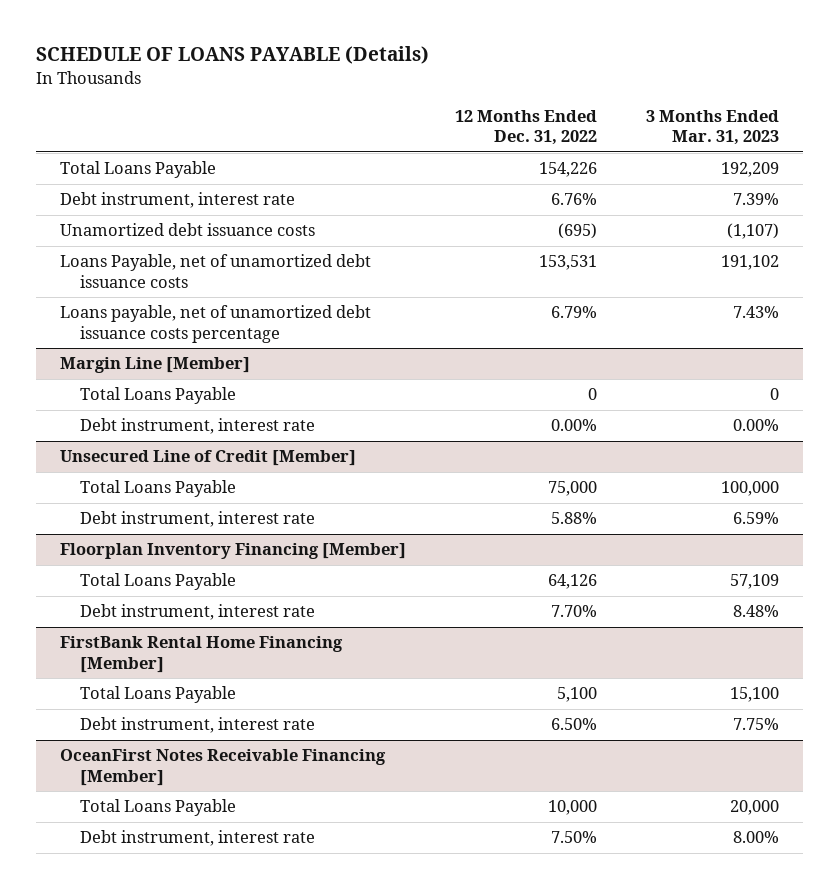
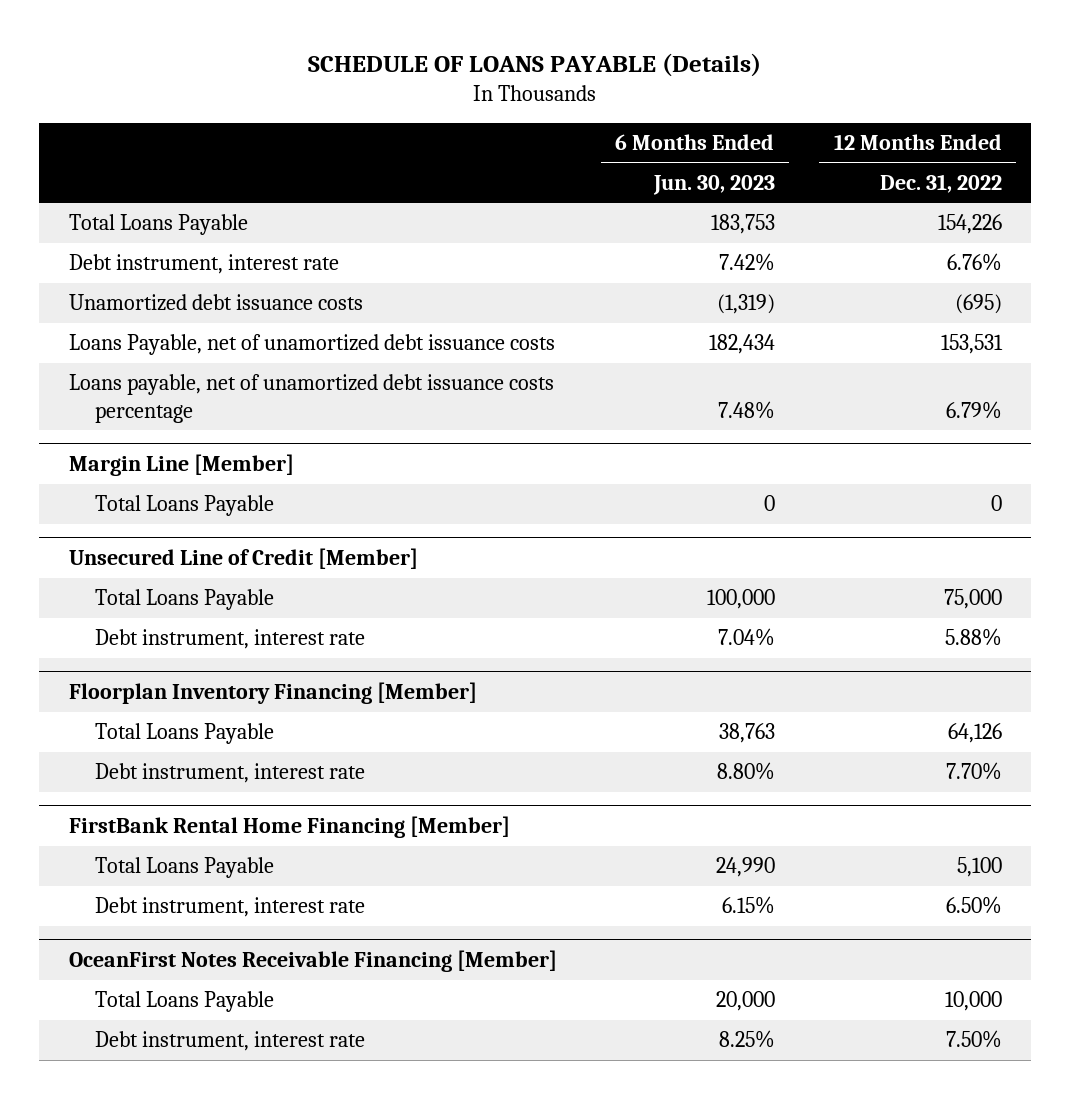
- | 12 Months Ended Dec. 31, 2022 | 3 Months Ended Mar. 31, 2023
+ | 6 Months Ended Jun. 30, 2023 | 12 Months Ended Dec. 31, 2022
@ Margin Line [Member]
- Debt instrument, interest rate | 0.00% | 0.00%

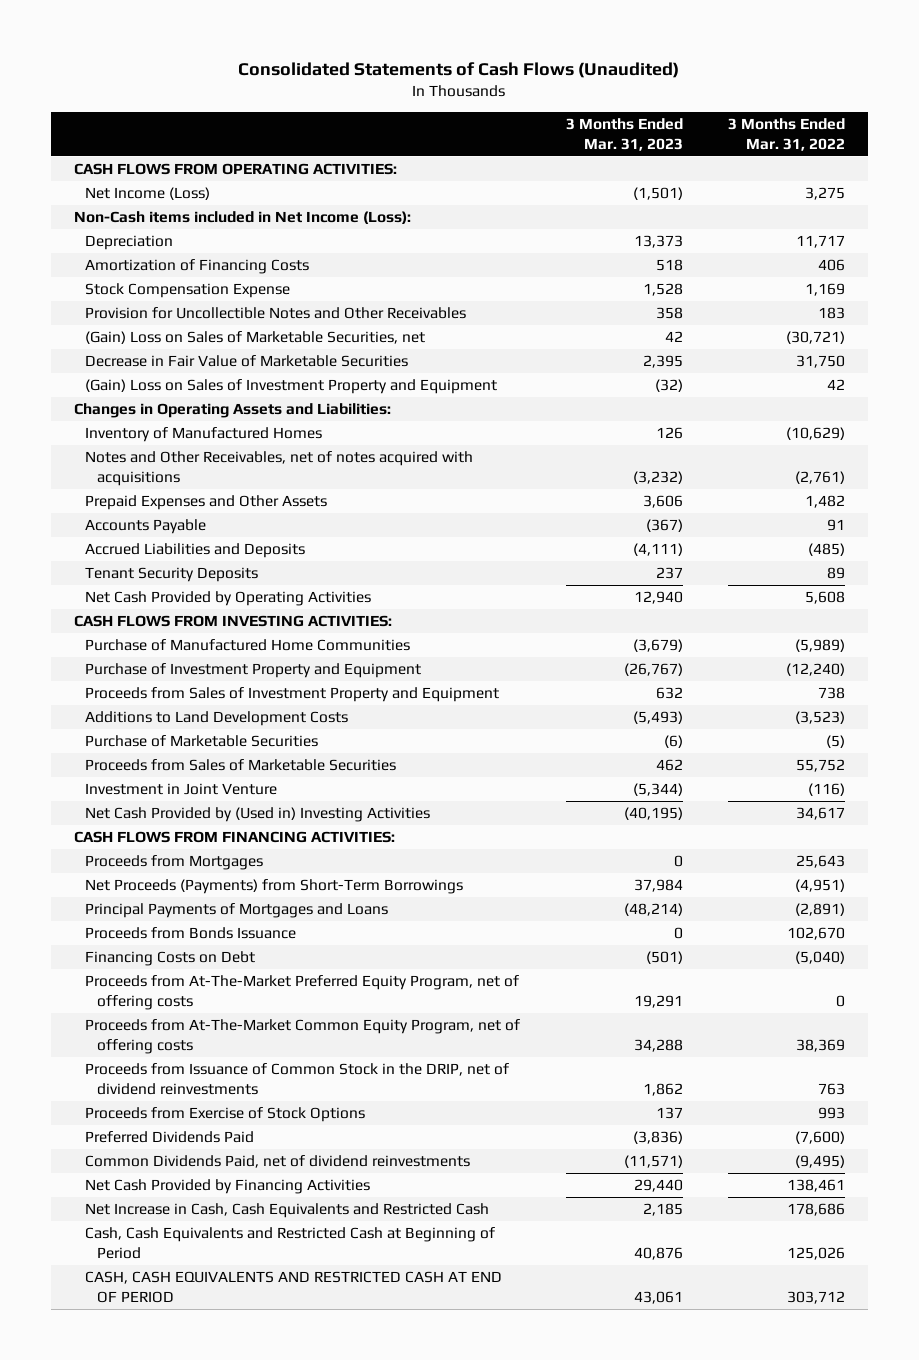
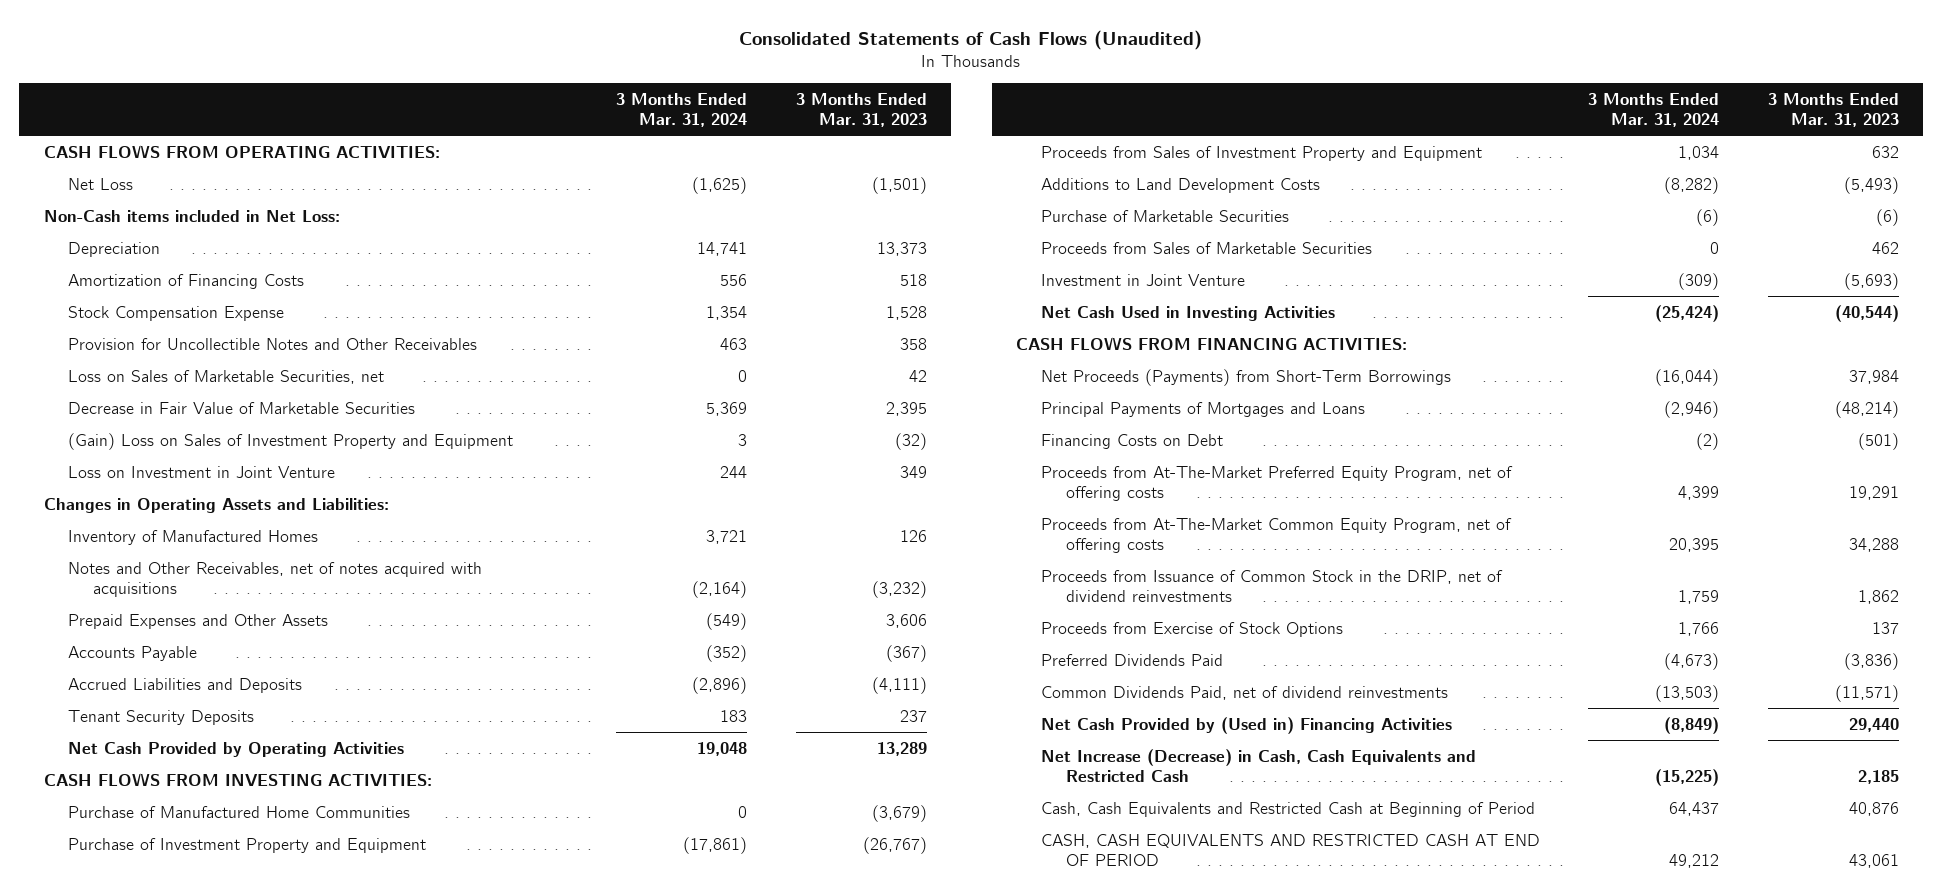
- | 3 Months Ended Mar. 31, 2023 | 3 Months Ended Mar. 31, 2022
+ | 3 Months Ended Mar. 31, 2024 | 3 Months Ended Mar. 31, 2023
- Net Income (Loss) | (1,501) | 3,275
- Non-Cash items included in Net Income (Loss):
+ Net Loss | (1,625) | (1,501)
+ Non-Cash items included in Net Loss:
- (Gain) Loss on Sales of Marketable Securities, net | 42 | (30,721)
+ Loss on Sales of Marketable Securities, net | 0 | 42
+ Loss on Investment in Joint Venture | 244 | 349
- Net Cash Provided by Operating Activities | 12,940 | 5,608
+ Net Cash Provided by Operating Activities | 19,048 | 13,289
- Investment in Joint Venture | (5,344) | (116)
- Net Cash Provided by (Used in) Investing Activities | (40,195) | 34,617
+ Investment in Joint Venture | (309) | (5,693)
+ Net Cash Used in Investing Activities | (25,424) | (40,544)
- Proceeds from Mortgages | 0 | 25,643
- Proceeds from Bonds Issuance | 0 | 102,670
- Net Cash Provided by Financing Activities | 29,440 | 138,461
- Net Increase in Cash, Cash Equivalents and Restricted Cash | 2,185 | 178,686
+ Net Cash Provided by (Used in) Financing Activities | (8,849) | 29,440
+ Net Increase (Decrease) in Cash, Cash Equivalents and Restricted Cash | (15,225) | 2,185

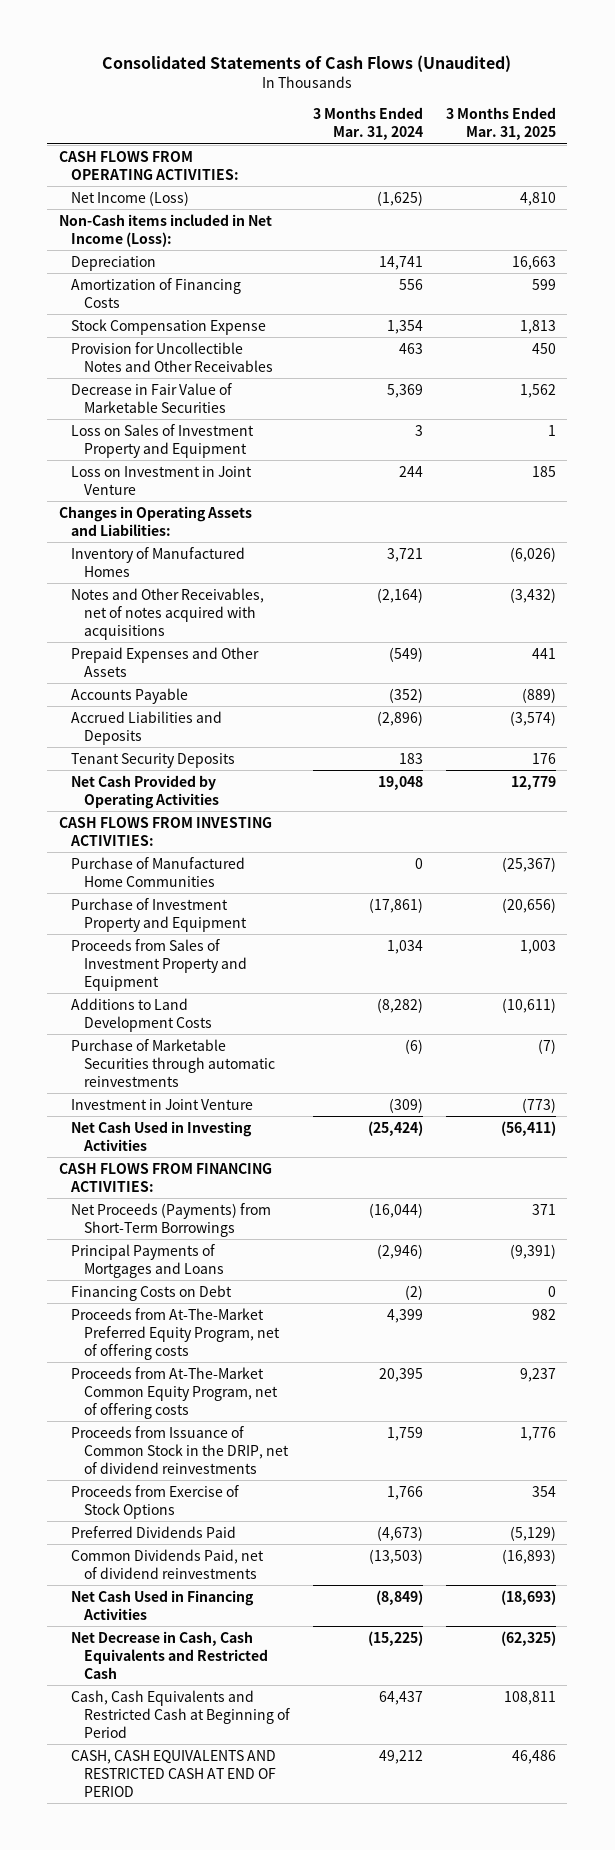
- | 3 Months Ended Mar. 31, 2024 | 3 Months Ended Mar. 31, 2023
+ | 3 Months Ended Mar. 31, 2024 | 3 Months Ended Mar. 31, 2025
- Net Loss | (1,625) | (1,501)
- Non-Cash items included in Net Loss:
+ Net Income (Loss) | (1,625) | 4,810
+ Non-Cash items included in Net Income (Loss):
- Loss on Sales of Marketable Securities, net | 0 | 42
- (Gain) Loss on Sales of Investment Property and Equipment | 3 | (32)
+ Loss on Sales of Investment Property and Equipment | 3 | 1
- Purchase of Marketable Securities | (6) | (6)
- Proceeds from Sales of Marketable Securities | 0 | 462
+ Purchase of Marketable Securities through automatic reinvestments | (6) | (7)
- Net Cash Provided by (Used in) Financing Activities | (8,849) | 29,440
- Net Increase (Decrease) in Cash, Cash Equivalents and Restricted Cash | (15,225) | 2,185
+ Net Cash Used in Financing Activities | (8,849) | (18,693)
+ Net Decrease in Cash, Cash Equivalents and Restricted Cash | (15,225) | (62,325)

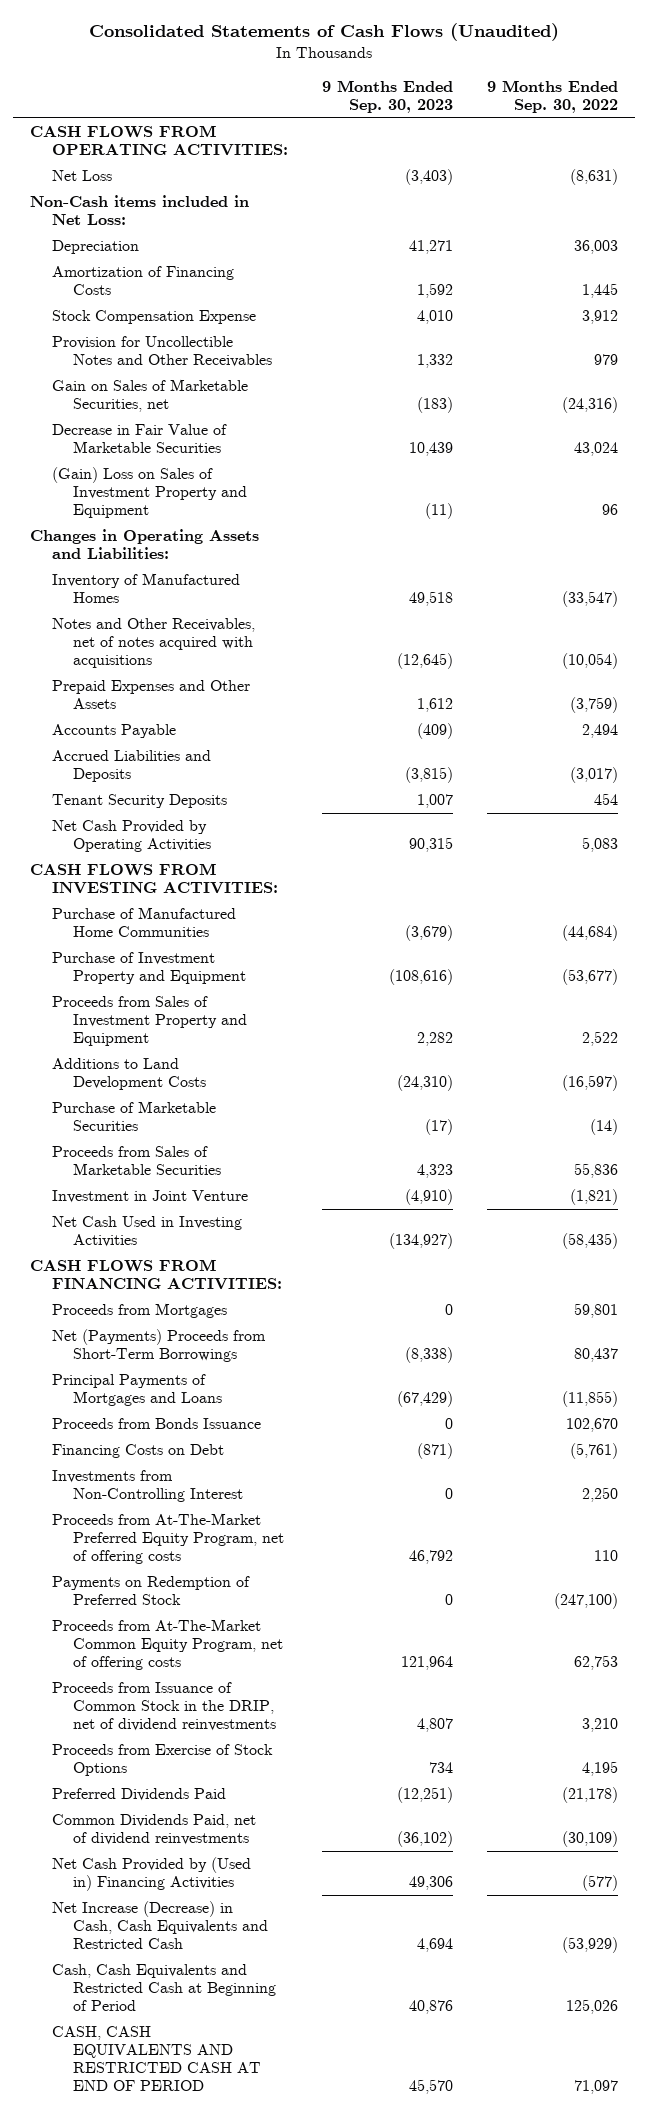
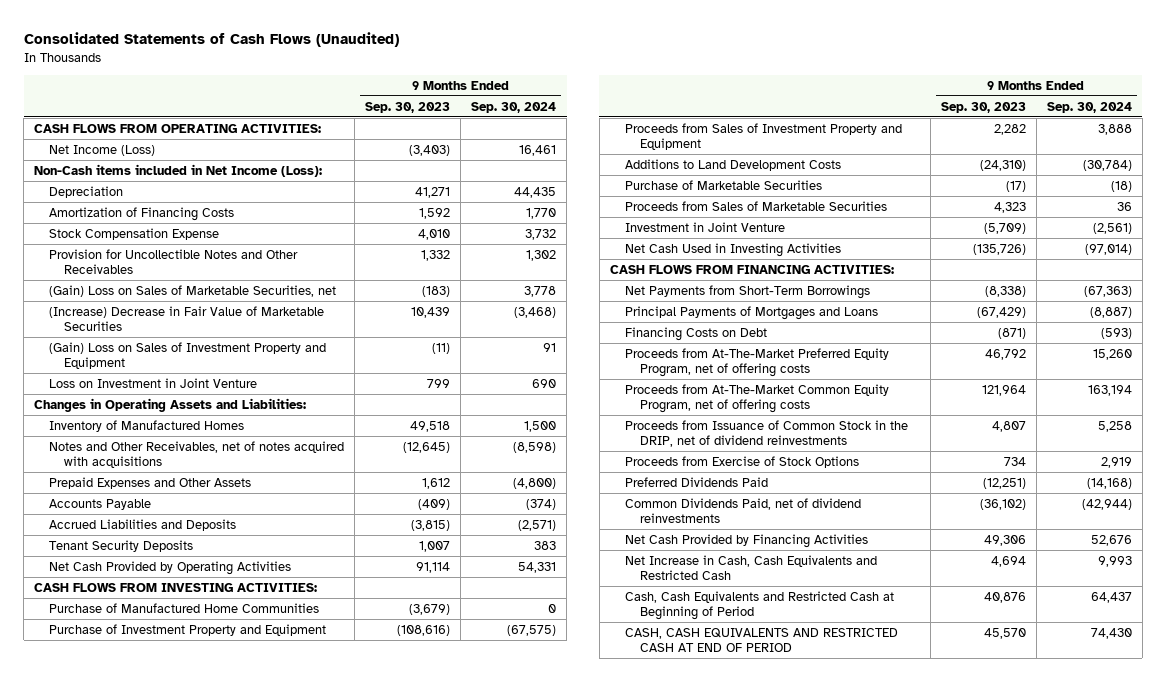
- | 9 Months Ended Sep. 30, 2023 | 9 Months Ended Sep. 30, 2022
+ | 9 Months Ended Sep. 30, 2023 | 9 Months Ended Sep. 30, 2024
- Net Loss | (3,403) | (8,631)
- Non-Cash items included in Net Loss:
+ Net Income (Loss) | (3,403) | 16,461
+ Non-Cash items included in Net Income (Loss):
- Gain on Sales of Marketable Securities, net | (183) | (24,316)
- Decrease in Fair Value of Marketable Securities | 10,439 | 43,024
+ (Gain) Loss on Sales of Marketable Securities, net | (183) | 3,778
+ (Increase) Decrease in Fair Value of Marketable Securities | 10,439 | (3,468)
+ Loss on Investment in Joint Venture | 799 | 690
- Net Cash Provided by Operating Activities | 90,315 | 5,083
+ Net Cash Provided by Operating Activities | 91,114 | 54,331
- Investment in Joint Venture | (4,910) | (1,821)
- Net Cash Used in Investing Activities | (134,927) | (58,435)
+ Investment in Joint Venture | (5,709) | (2,561)
+ Net Cash Used in Investing Activities | (135,726) | (97,014)
- Proceeds from Mortgages | 0 | 59,801
- Net (Payments) Proceeds from Short-Term Borrowings | (8,338) | 80,437
+ Net Payments from Short-Term Borrowings | (8,338) | (67,363)
- Proceeds from Bonds Issuance | 0 | 102,670
- Investments from Non-Controlling Interest | 0 | 2,250
- Payments on Redemption of Preferred Stock | 0 | (247,100)
- Net Cash Provided by (Used in) Financing Activities | 49,306 | (577)
- Net Increase (Decrease) in Cash, Cash Equivalents and Restricted Cash | 4,694 | (53,929)
+ Net Cash Provided by Financing Activities | 49,306 | 52,676
+ Net Increase in Cash, Cash Equivalents and Restricted Cash | 4,694 | 9,993

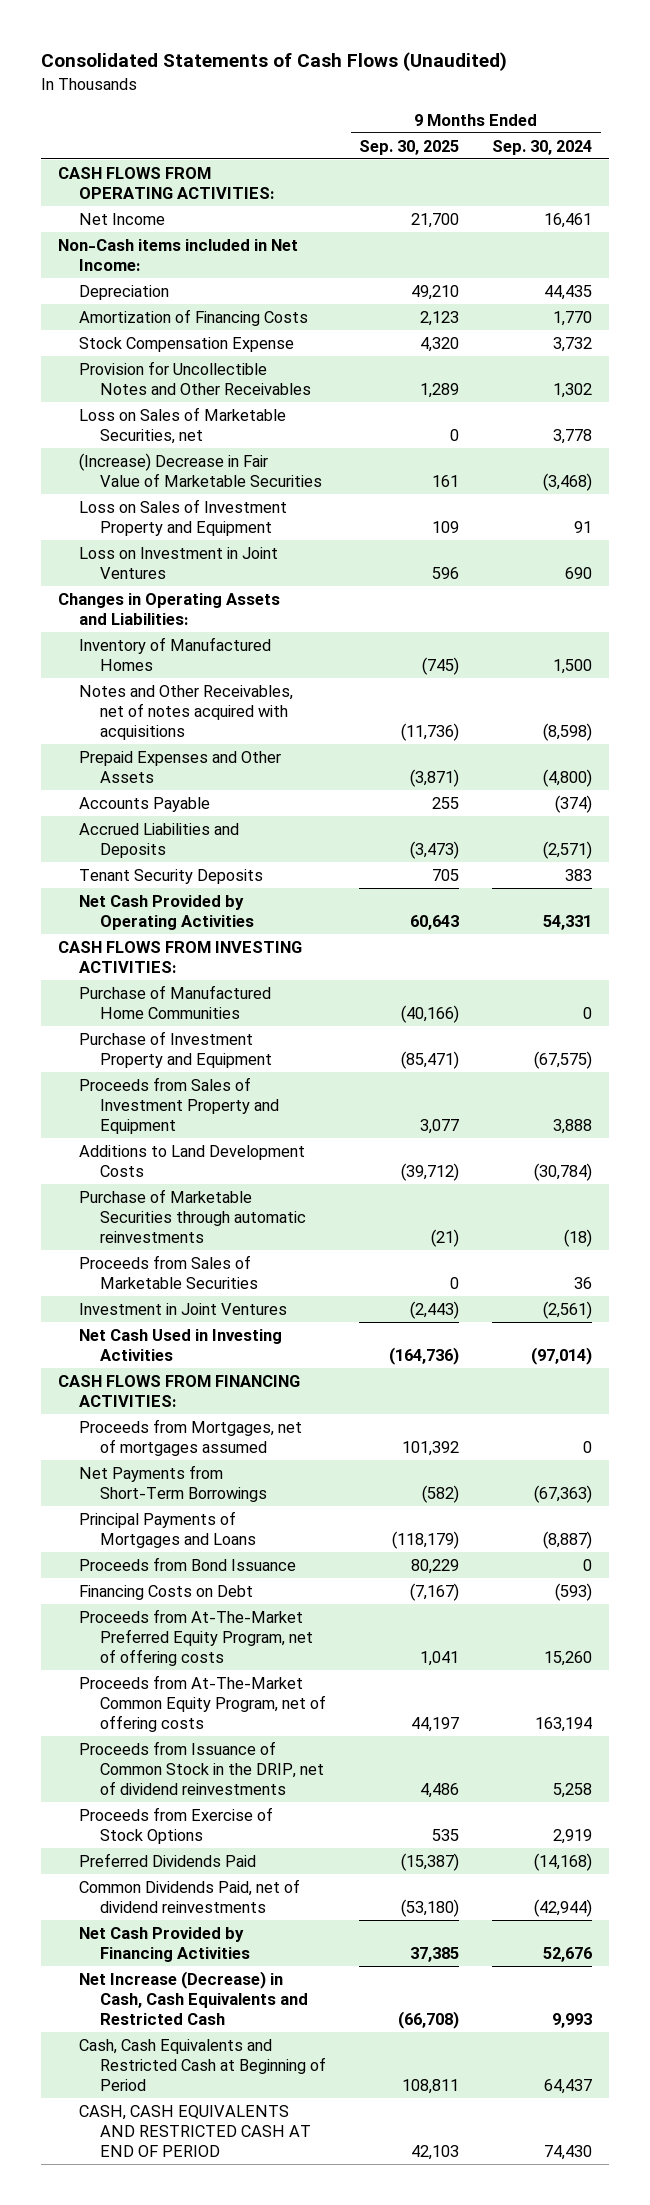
- | 9 Months Ended Sep. 30, 2023 | 9 Months Ended Sep. 30, 2024
+ | 9 Months Ended Sep. 30, 2025 | 9 Months Ended Sep. 30, 2024
- Net Income (Loss) | (3,403) | 16,461
- Non-Cash items included in Net Income (Loss):
+ Net Income | 21,700 | 16,461
+ Non-Cash items included in Net Income:
- (Gain) Loss on Sales of Marketable Securities, net | (183) | 3,778
+ Loss on Sales of Marketable Securities, net | 0 | 3,778
- (Gain) Loss on Sales of Investment Property and Equipment | (11) | 91
- Loss on Investment in Joint Venture | 799 | 690
+ Loss on Sales of Investment Property and Equipment | 109 | 91
+ Loss on Investment in Joint Ventures | 596 | 690
- Purchase of Marketable Securities | (17) | (18)
+ Purchase of Marketable Securities through automatic reinvestments | (21) | (18)
- Investment in Joint Venture | (5,709) | (2,561)
+ Investment in Joint Ventures | (2,443) | (2,561)
+ Proceeds from Mortgages, net of mortgages assumed | 101,392 | 0
+ Proceeds from Bond Issuance | 80,229 | 0
- Net Increase in Cash, Cash Equivalents and Restricted Cash | 4,694 | 9,993
+ Net Increase (Decrease) in Cash, Cash Equivalents and Restricted Cash | (66,708) | 9,993

